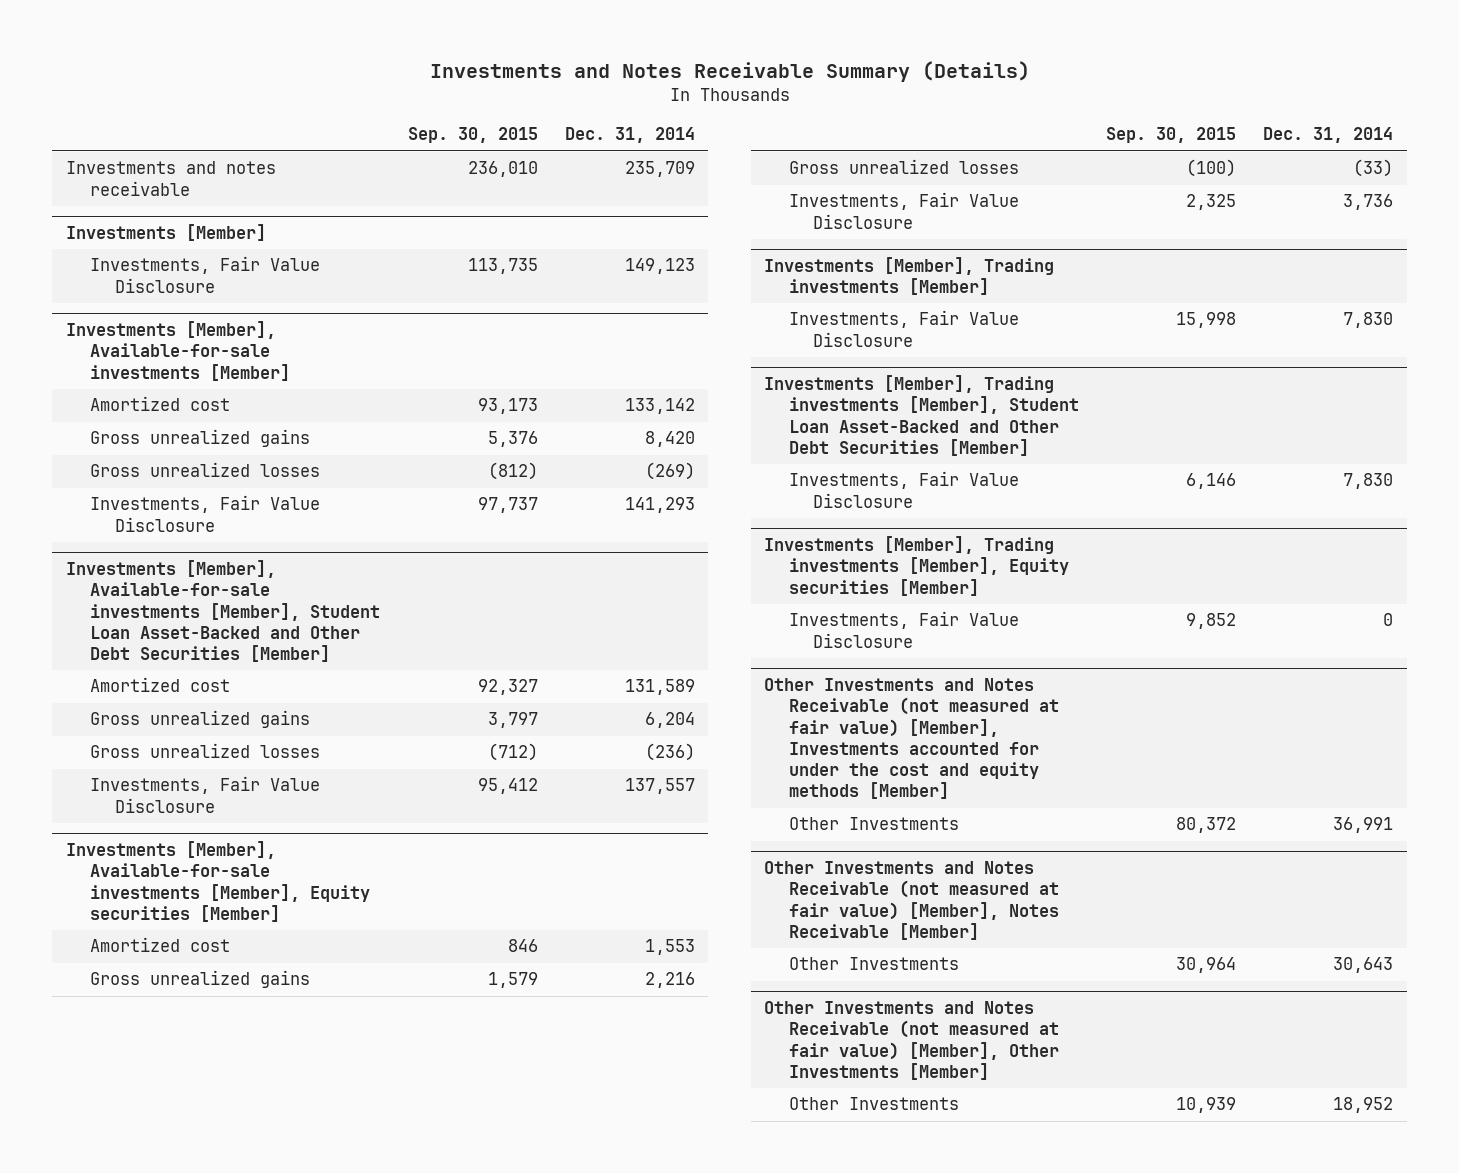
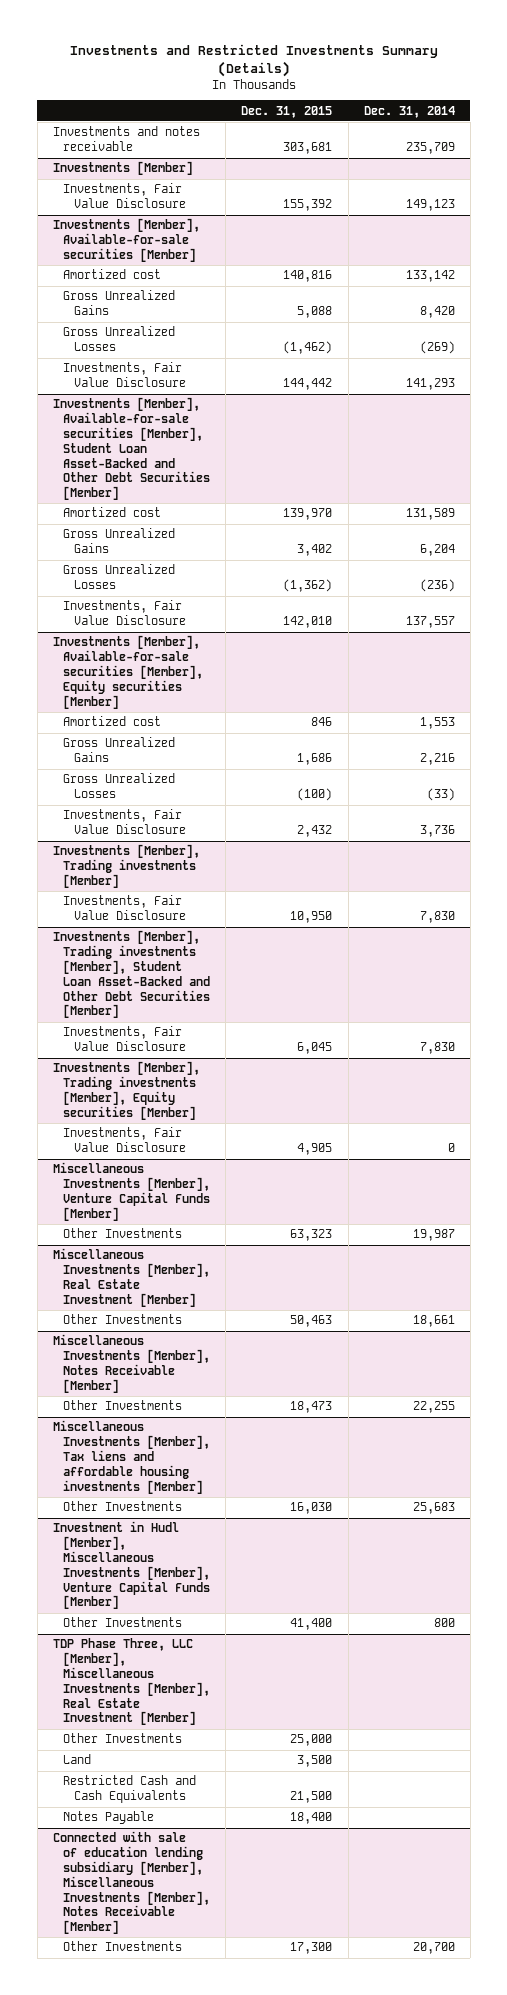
- Investments and Notes Receivable Summary (Details)
+ Investments and Restricted Investments Summary (Details)
- | Sep. 30, 2015 | Dec. 31, 2014
+ | Dec. 31, 2015 | Dec. 31, 2014
- Investments [Member], Available-for-sale investments [Member]
+ Investments [Member], Available-for-sale securities [Member]
- Gross unrealized gains | 5,376 | 8,420
- Gross unrealized losses | (812) | (269)
+ Gross Unrealized Gains | 5,088 | 8,420
+ Gross Unrealized Losses | (1,462) | (269)
- Investments [Member], Available-for-sale investments [Member], Student Loan Asset-Backed and Other Debt Securities [Member]
+ Investments [Member], Available-for-sale securities [Member], Student Loan Asset-Backed and Other Debt Securities [Member]
- Gross unrealized gains | 3,797 | 6,204
- Gross unrealized losses | (712) | (236)
+ Gross Unrealized Gains | 3,402 | 6,204
+ Gross Unrealized Losses | (1,362) | (236)
- Investments [Member], Available-for-sale investments [Member], Equity securities [Member]
+ Investments [Member], Available-for-sale securities [Member], Equity securities [Member]
- Gross unrealized gains | 1,579 | 2,216
- Gross unrealized losses | (100) | (33)
+ Gross Unrealized Gains | 1,686 | 2,216
+ Gross Unrealized Losses | (100) | (33)
- Other Investments and Notes Receivable (not measured at fair value) [Member], Investments accounted for under the cost and equity methods [Member]
- Other Investments | 80,372 | 36,991
- Other Investments and Notes Receivable (not measured at fair value) [Member], Notes Receivable [Member]
- Other Investments | 30,964 | 30,643
- Other Investments and Notes Receivable (not measured at fair value) [Member], Other Investments [Member]
- Other Investments | 10,939 | 18,952
+ Miscellaneous Investments [Member], Venture Capital Funds [Member]
+ Other Investments | 63,323 | 19,987
+ Miscellaneous Investments [Member], Real Estate Investment [Member]
+ Other Investments | 50,463 | 18,661
+ Miscellaneous Investments [Member], Notes Receivable [Member]
+ Other Investments | 18,473 | 22,255
+ Miscellaneous Investments [Member], Tax liens and affordable housing investments [Member]
+ Other Investments | 16,030 | 25,683
+ Investment in Hudl [Member], Miscellaneous Investments [Member], Venture Capital Funds [Member]
+ Other Investments | 41,400 | 800
+ TDP Phase Three, LLC [Member], Miscellaneous Investments [Member], Real Estate Investment [Member]
+ Other Investments | 25,000 |
+ Land | 3,500 |
+ Restricted Cash and Cash Equivalents | 21,500 |
+ Notes Payable | 18,400 |
+ Connected with sale of education lending subsidiary [Member], Miscellaneous Investments [Member], Notes Receivable [Member]
+ Other Investments | 17,300 | 20,700

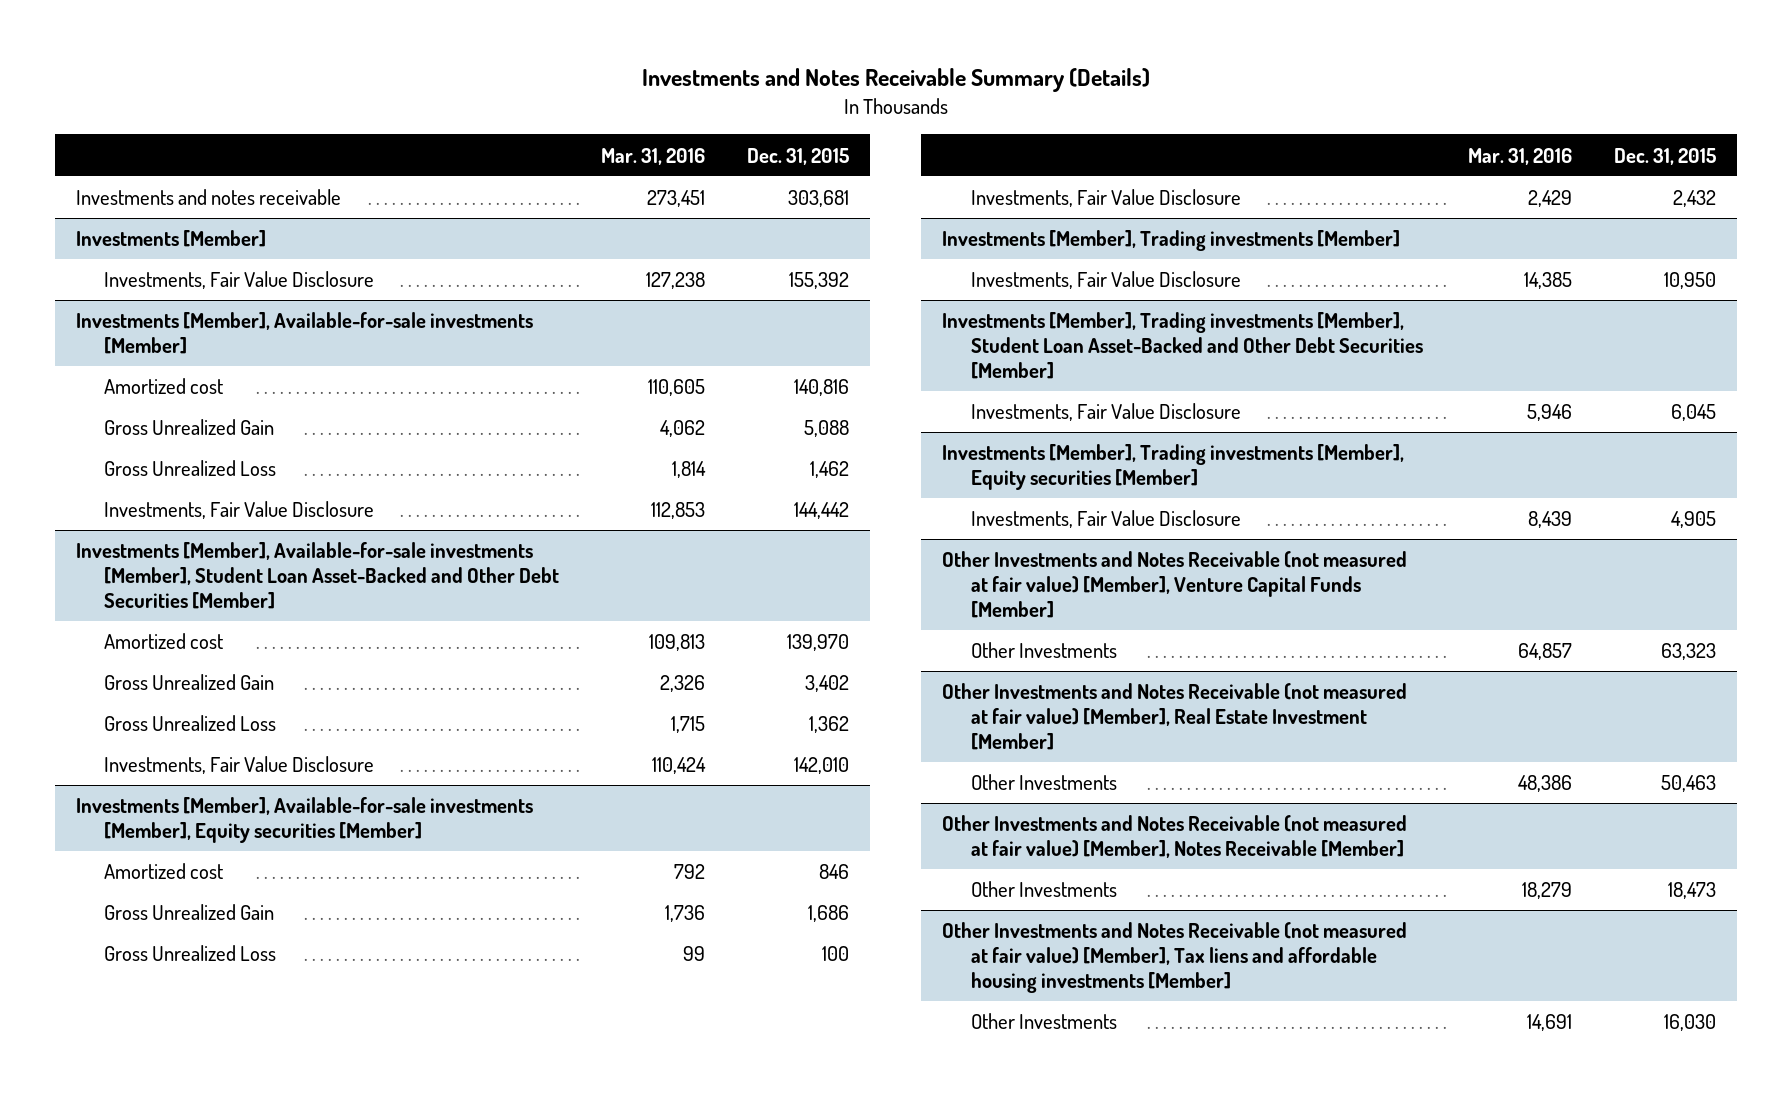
- Investments and Restricted Investments Summary (Details)
+ Investments and Notes Receivable Summary (Details)
- | Dec. 31, 2015 | Dec. 31, 2014
+ | Mar. 31, 2016 | Dec. 31, 2015
- Investments [Member], Available-for-sale securities [Member]
+ Investments [Member], Available-for-sale investments [Member]
- Gross Unrealized Gains | 5,088 | 8,420
- Gross Unrealized Losses | (1,462) | (269)
+ Gross Unrealized Gain | 4,062 | 5,088
+ Gross Unrealized Loss | 1,814 | 1,462
- Investments [Member], Available-for-sale securities [Member], Student Loan Asset-Backed and Other Debt Securities [Member]
+ Investments [Member], Available-for-sale investments [Member], Student Loan Asset-Backed and Other Debt Securities [Member]
- Gross Unrealized Gains | 3,402 | 6,204
- Gross Unrealized Losses | (1,362) | (236)
+ Gross Unrealized Gain | 2,326 | 3,402
+ Gross Unrealized Loss | 1,715 | 1,362
- Investments [Member], Available-for-sale securities [Member], Equity securities [Member]
+ Investments [Member], Available-for-sale investments [Member], Equity securities [Member]
- Gross Unrealized Gains | 1,686 | 2,216
- Gross Unrealized Losses | (100) | (33)
+ Gross Unrealized Gain | 1,736 | 1,686
+ Gross Unrealized Loss | 99 | 100
- Miscellaneous Investments [Member], Venture Capital Funds [Member]
+ Other Investments and Notes Receivable (not measured at fair value) [Member], Venture Capital Funds [Member]
- Miscellaneous Investments [Member], Real Estate Investment [Member]
+ Other Investments and Notes Receivable (not measured at fair value) [Member], Real Estate Investment [Member]
- Miscellaneous Investments [Member], Notes Receivable [Member]
+ Other Investments and Notes Receivable (not measured at fair value) [Member], Notes Receivable [Member]
- Miscellaneous Investments [Member], Tax liens and affordable housing investments [Member]
+ Other Investments and Notes Receivable (not measured at fair value) [Member], Tax liens and affordable housing investments [Member]
- Investment in Hudl [Member], Miscellaneous Investments [Member], Venture Capital Funds [Member]
- Other Investments | 41,400 | 800
- TDP Phase Three, LLC [Member], Miscellaneous Investments [Member], Real Estate Investment [Member]
- Other Investments | 25,000 |
- Land | 3,500 |
- Restricted Cash and Cash Equivalents | 21,500 |
- Notes Payable | 18,400 |
- Connected with sale of education lending subsidiary [Member], Miscellaneous Investments [Member], Notes Receivable [Member]
- Other Investments | 17,300 | 20,700

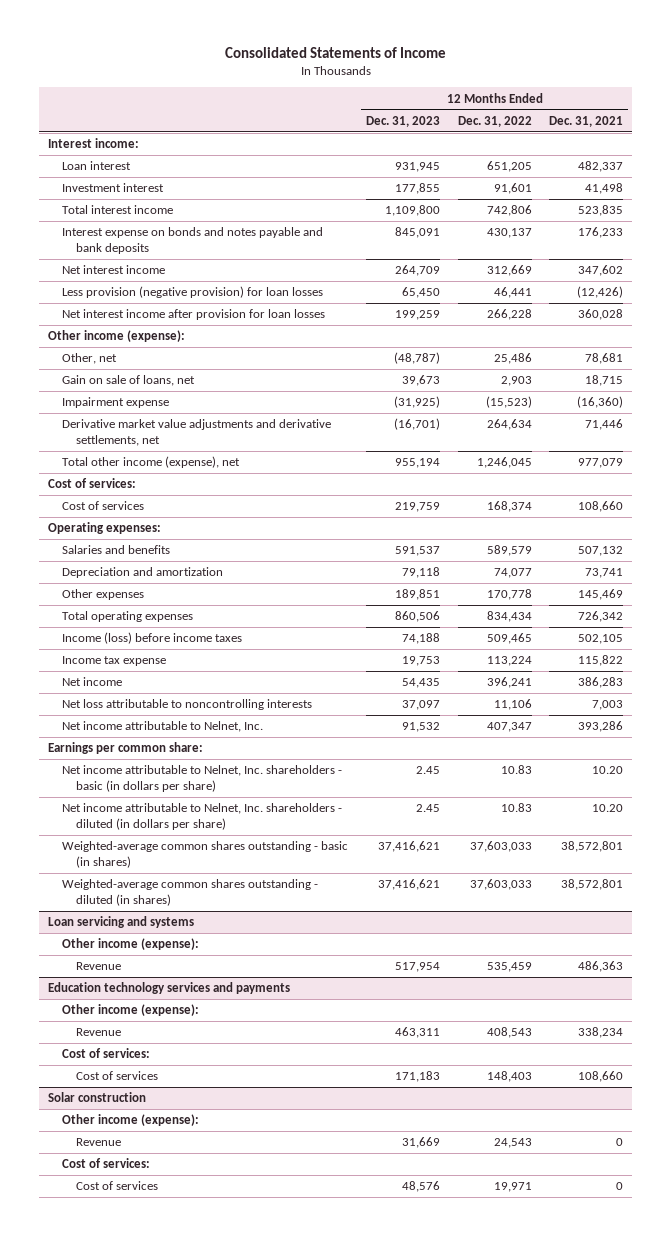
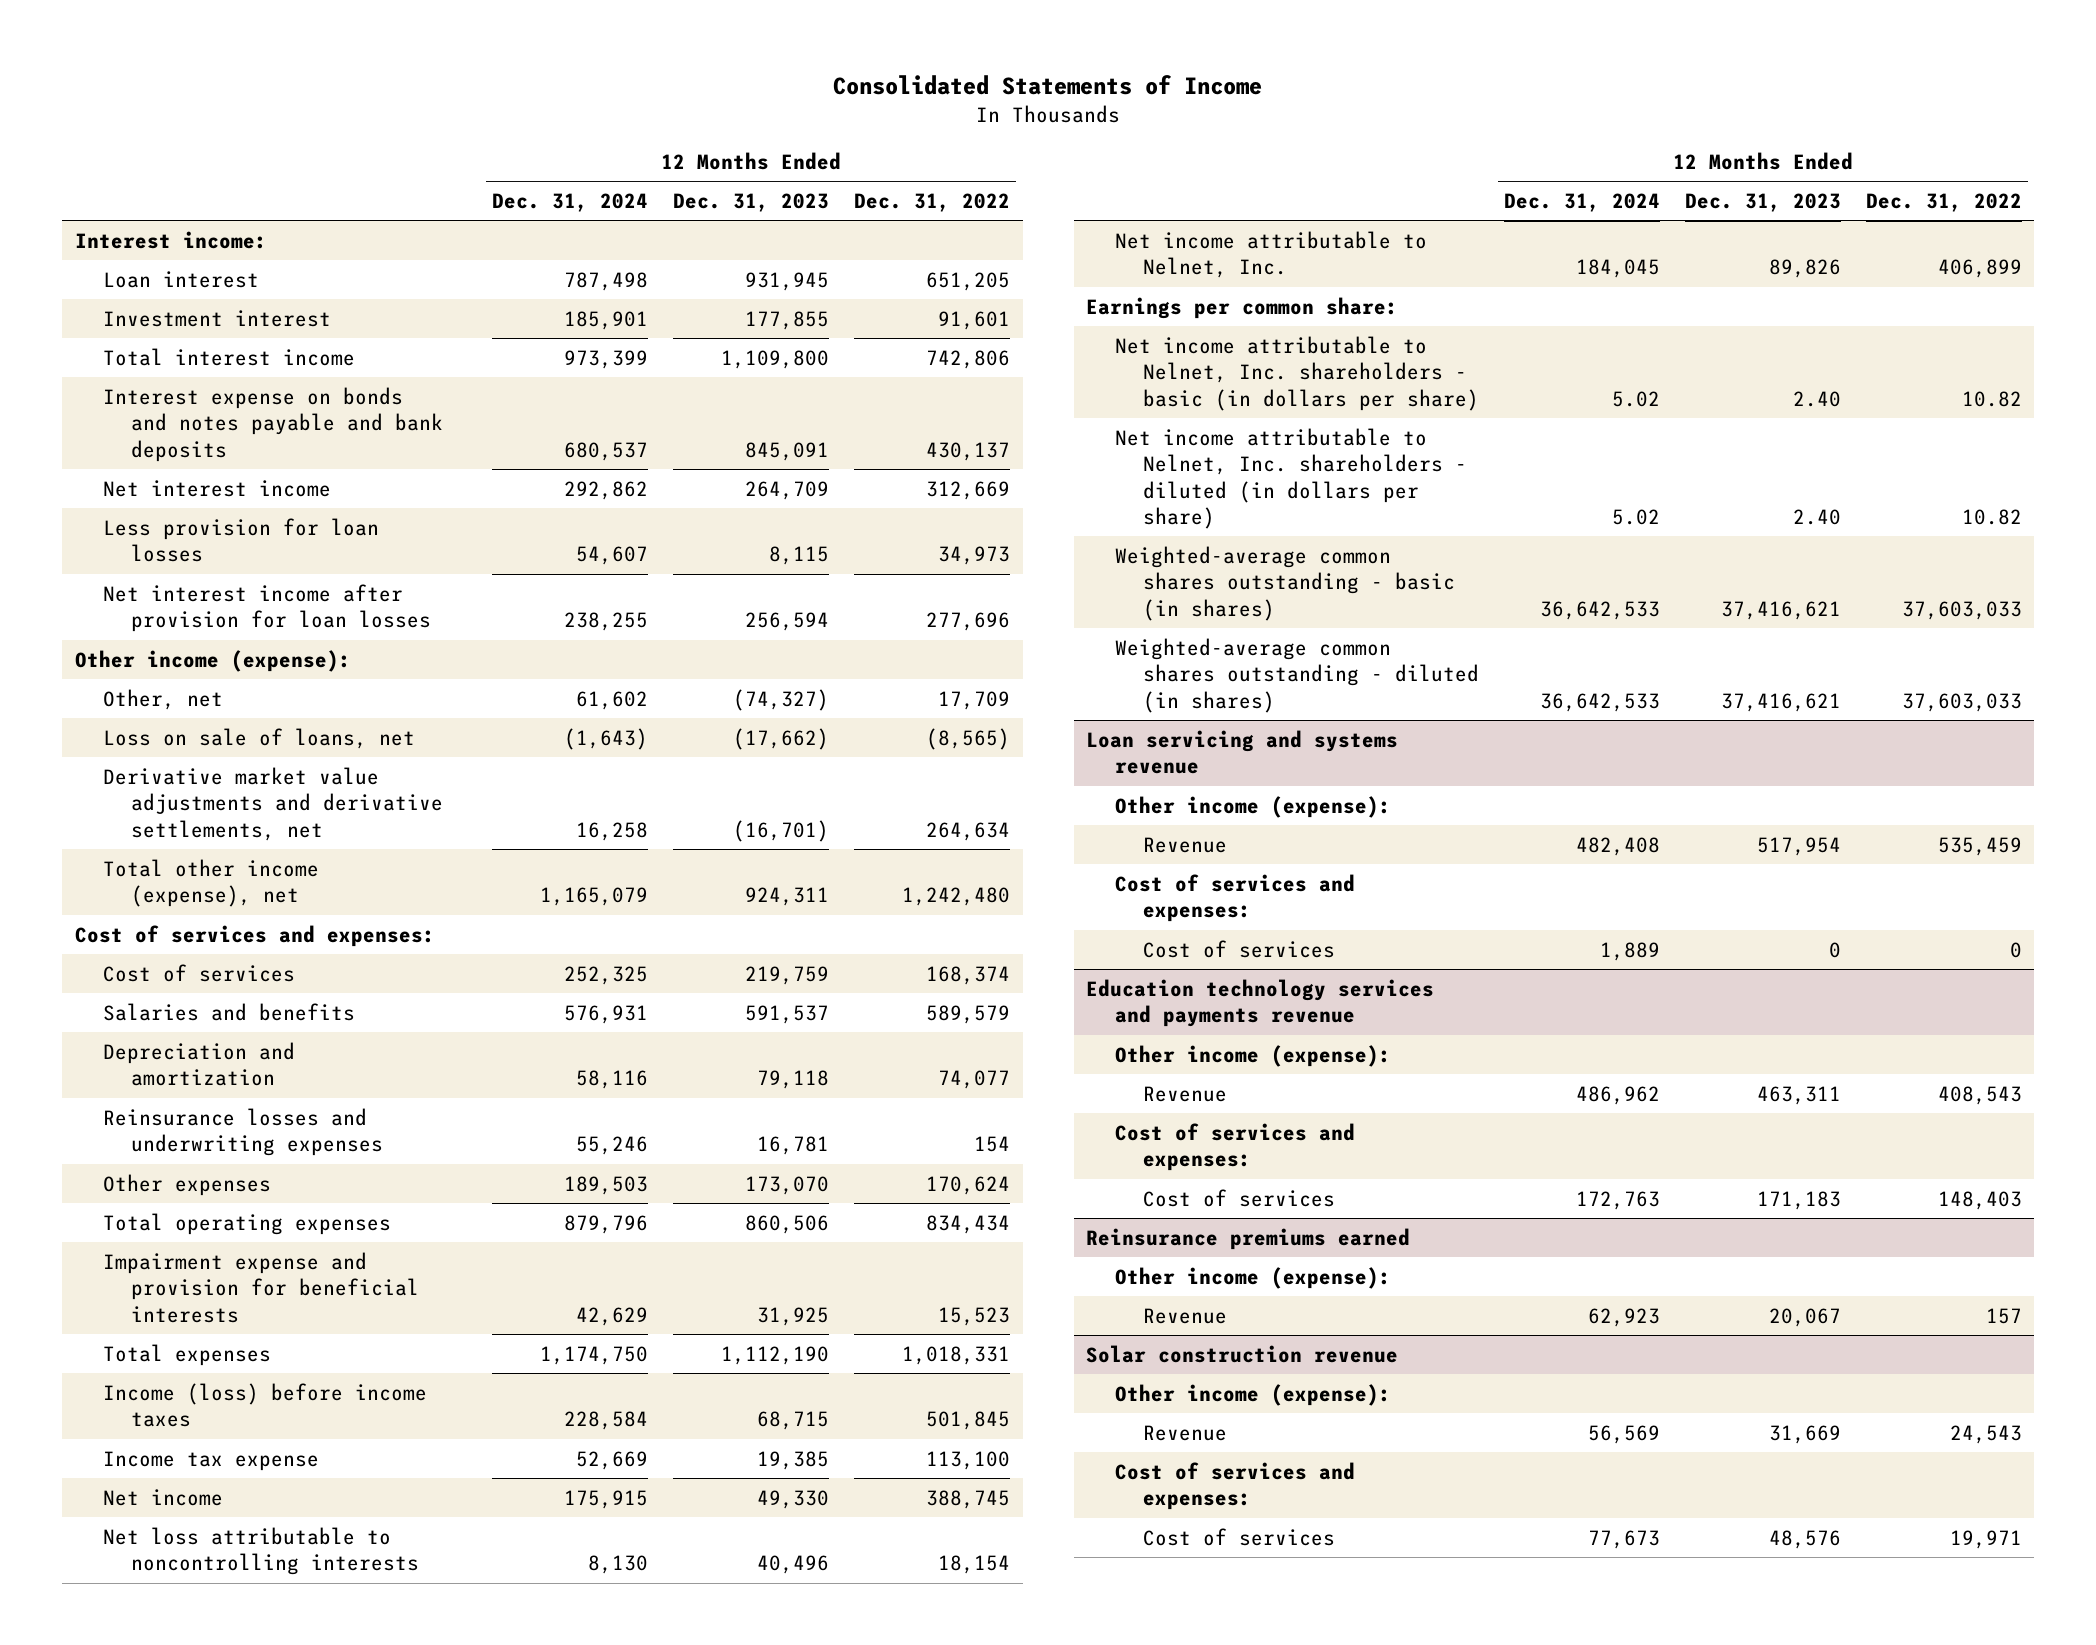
- | 12 Months Ended Dec. 31, 2023 | 12 Months Ended Dec. 31, 2022 | 12 Months Ended Dec. 31, 2021
+ | 12 Months Ended Dec. 31, 2024 | 12 Months Ended Dec. 31, 2023 | 12 Months Ended Dec. 31, 2022
- Less provision (negative provision) for loan losses | 65,450 | 46,441 | (12,426)
- Net interest income after provision for loan losses | 199,259 | 266,228 | 360,028
+ Less provision for loan losses | 54,607 | 8,115 | 34,973
+ Net interest income after provision for loan losses | 238,255 | 256,594 | 277,696
- Other, net | (48,787) | 25,486 | 78,681
- Gain on sale of loans, net | 39,673 | 2,903 | 18,715
- Impairment expense | (31,925) | (15,523) | (16,360)
+ Other, net | 61,602 | (74,327) | 17,709
+ Loss on sale of loans, net | (1,643) | (17,662) | (8,565)
- Total other income (expense), net | 955,194 | 1,246,045 | 977,079
- Cost of services:
+ Total other income (expense), net | 1,165,079 | 924,311 | 1,242,480
+ Cost of services and expenses:
- Operating expenses:
- Other expenses | 189,851 | 170,778 | 145,469
+ Reinsurance losses and underwriting expenses | 55,246 | 16,781 | 154
+ Other expenses | 189,503 | 173,070 | 170,624
- Income (loss) before income taxes | 74,188 | 509,465 | 502,105
- Income tax expense | 19,753 | 113,224 | 115,822
- Net income | 54,435 | 396,241 | 386,283
- Net loss attributable to noncontrolling interests | 37,097 | 11,106 | 7,003
- Net income attributable to Nelnet, Inc. | 91,532 | 407,347 | 393,286
+ Impairment expense and provision for beneficial interests | 42,629 | 31,925 | 15,523
+ Total expenses | 1,174,750 | 1,112,190 | 1,018,331
+ Income (loss) before income taxes | 228,584 | 68,715 | 501,845
+ Income tax expense | 52,669 | 19,385 | 113,100
+ Net income | 175,915 | 49,330 | 388,745
+ Net loss attributable to noncontrolling interests | 8,130 | 40,496 | 18,154
+ Net income attributable to Nelnet, Inc. | 184,045 | 89,826 | 406,899
- Net income attributable to Nelnet, Inc. shareholders - basic (in dollars per share) | 2.45 | 10.83 | 10.20
- Net income attributable to Nelnet, Inc. shareholders - diluted (in dollars per share) | 2.45 | 10.83 | 10.20
+ Net income attributable to Nelnet, Inc. shareholders - basic (in dollars per share) | 5.02 | 2.40 | 10.82
+ Net income attributable to Nelnet, Inc. shareholders - diluted (in dollars per share) | 5.02 | 2.40 | 10.82
- Loan servicing and systems
+ Loan servicing and systems revenue
- Education technology services and payments
+ Cost of services and expenses:
+ Cost of services | 1,889 | 0 | 0
+ Education technology services and payments revenue
- Cost of services:
+ Cost of services and expenses:
- Solar construction
+ Reinsurance premiums earned
+ Revenue | 62,923 | 20,067 | 157
+ Solar construction revenue
+ Other income (expense):
- Cost of services:
+ Cost of services and expenses:

